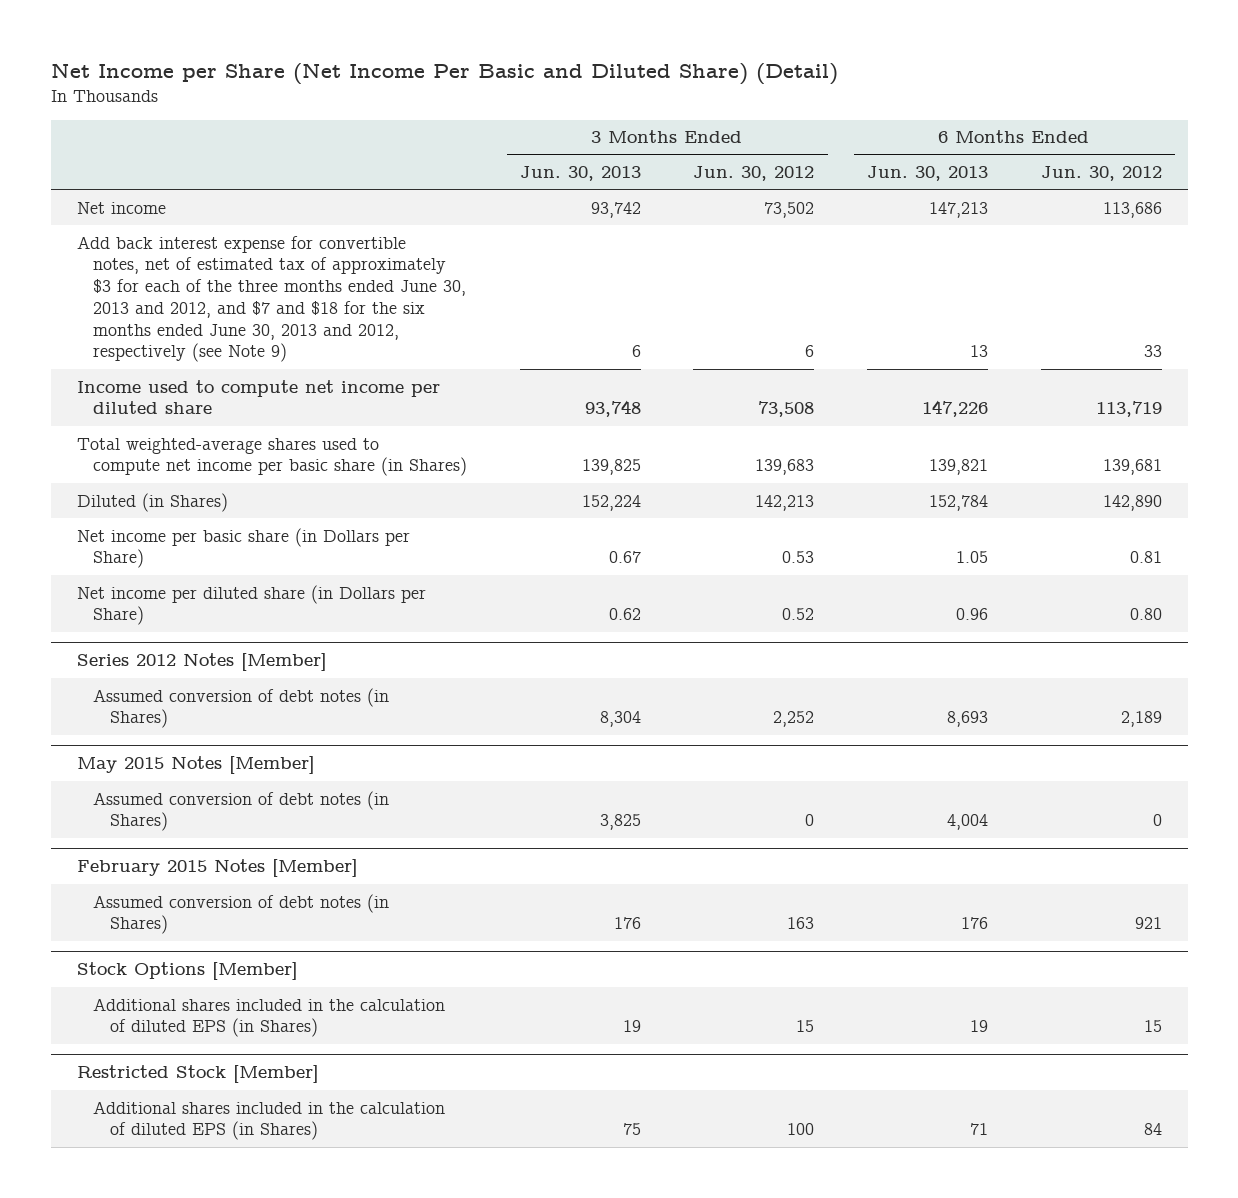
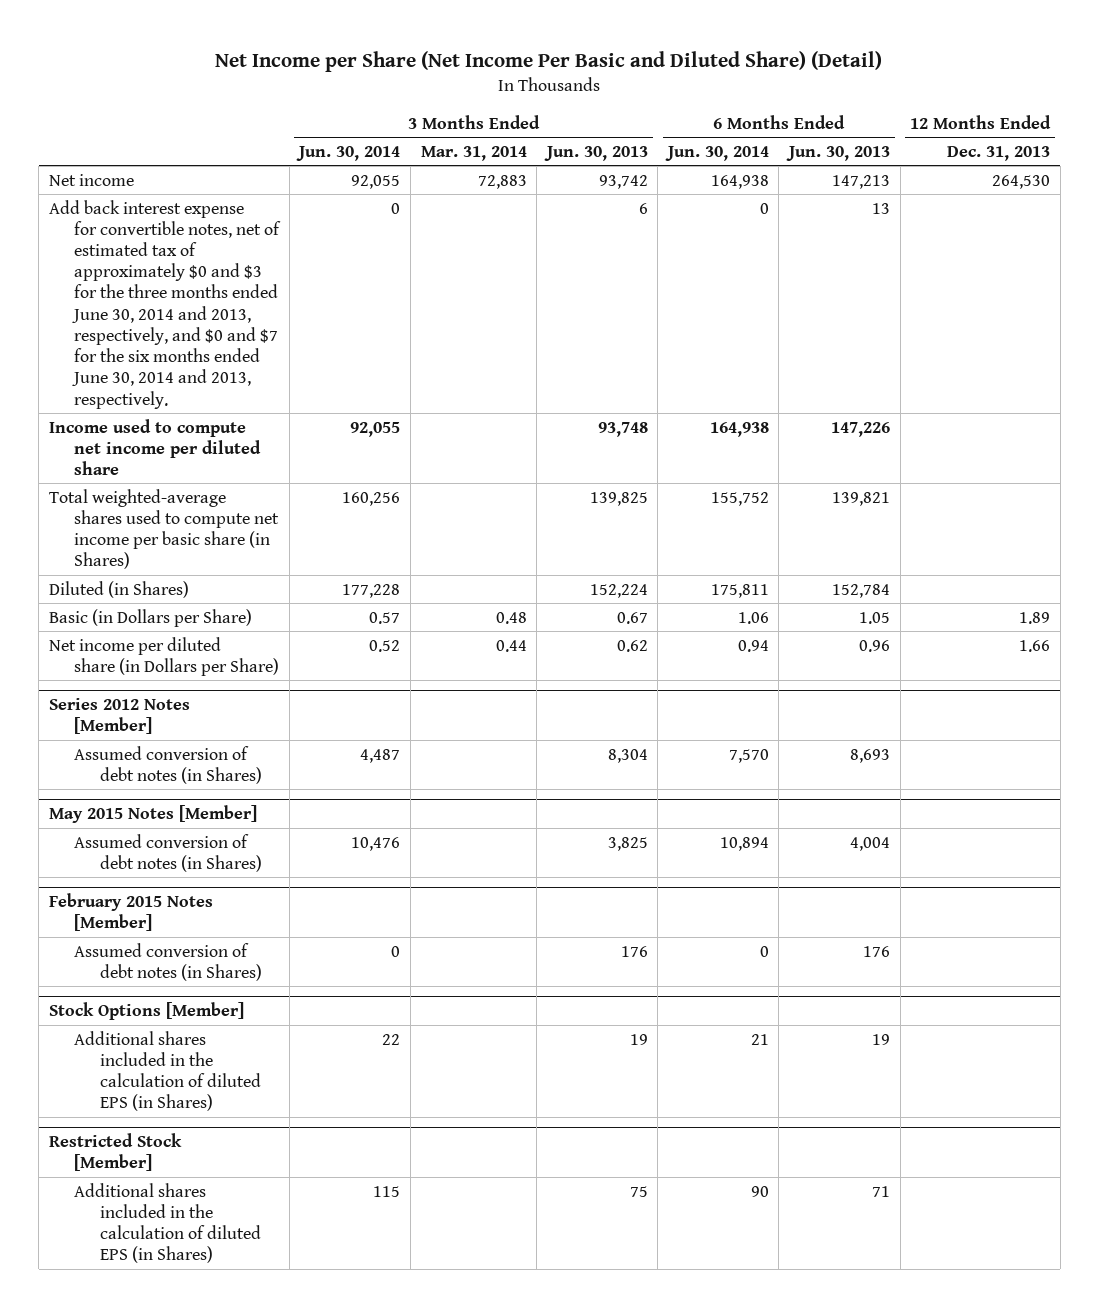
- | 3 Months Ended Jun. 30, 2013 | 3 Months Ended Jun. 30, 2012 | 6 Months Ended Jun. 30, 2013 | 6 Months Ended Jun. 30, 2012
+ | 3 Months Ended Jun. 30, 2014 | 3 Months Ended Mar. 31, 2014 | 3 Months Ended Jun. 30, 2013 | 6 Months Ended Jun. 30, 2014 | 6 Months Ended Jun. 30, 2013 | 12 Months Ended Dec. 31, 2013
- Add back interest expense for convertible notes, net of estimated tax of approximately $3 for each of the three months ended June 30, 2013 and 2012, and $7 and $18 for the six months ended June 30, 2013 and 2012, respectively (see Note 9) | 6 | 6 | 13 | 33
+ Add back interest expense for convertible notes, net of estimated tax of approximately $0 and $3 for the three months ended June 30, 2014 and 2013, respectively, and $0 and $7 for the six months ended June 30, 2014 and 2013, respectively. | 0 | | 6 | 0 | 13 |
- Net income per basic share (in Dollars per Share) | 0.67 | 0.53 | 1.05 | 0.81
+ Basic (in Dollars per Share) | 0.57 | 0.48 | 0.67 | 1.06 | 1.05 | 1.89

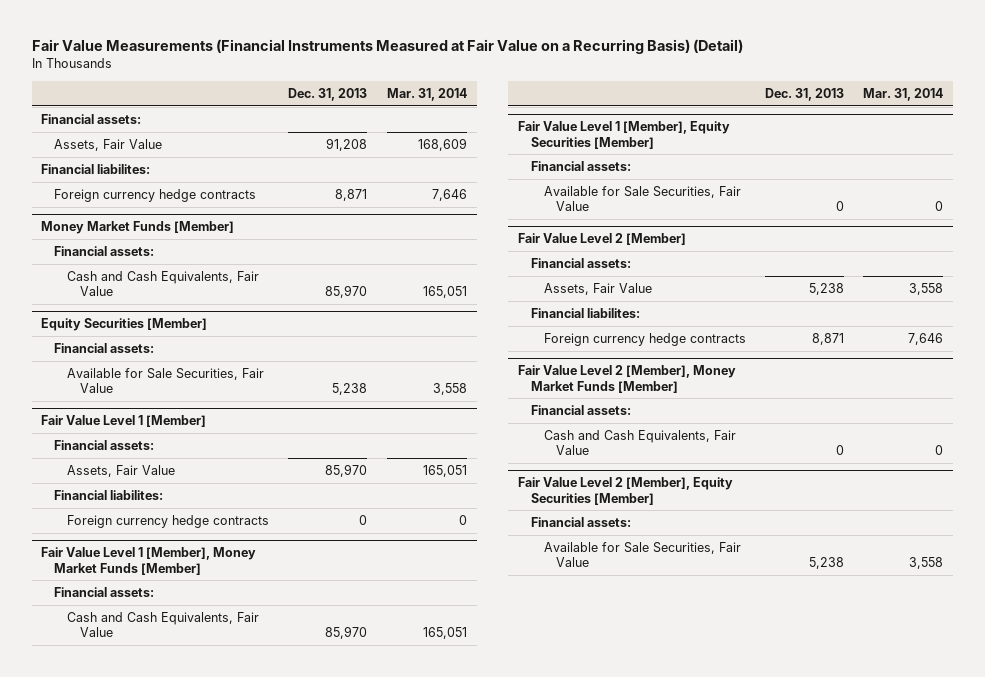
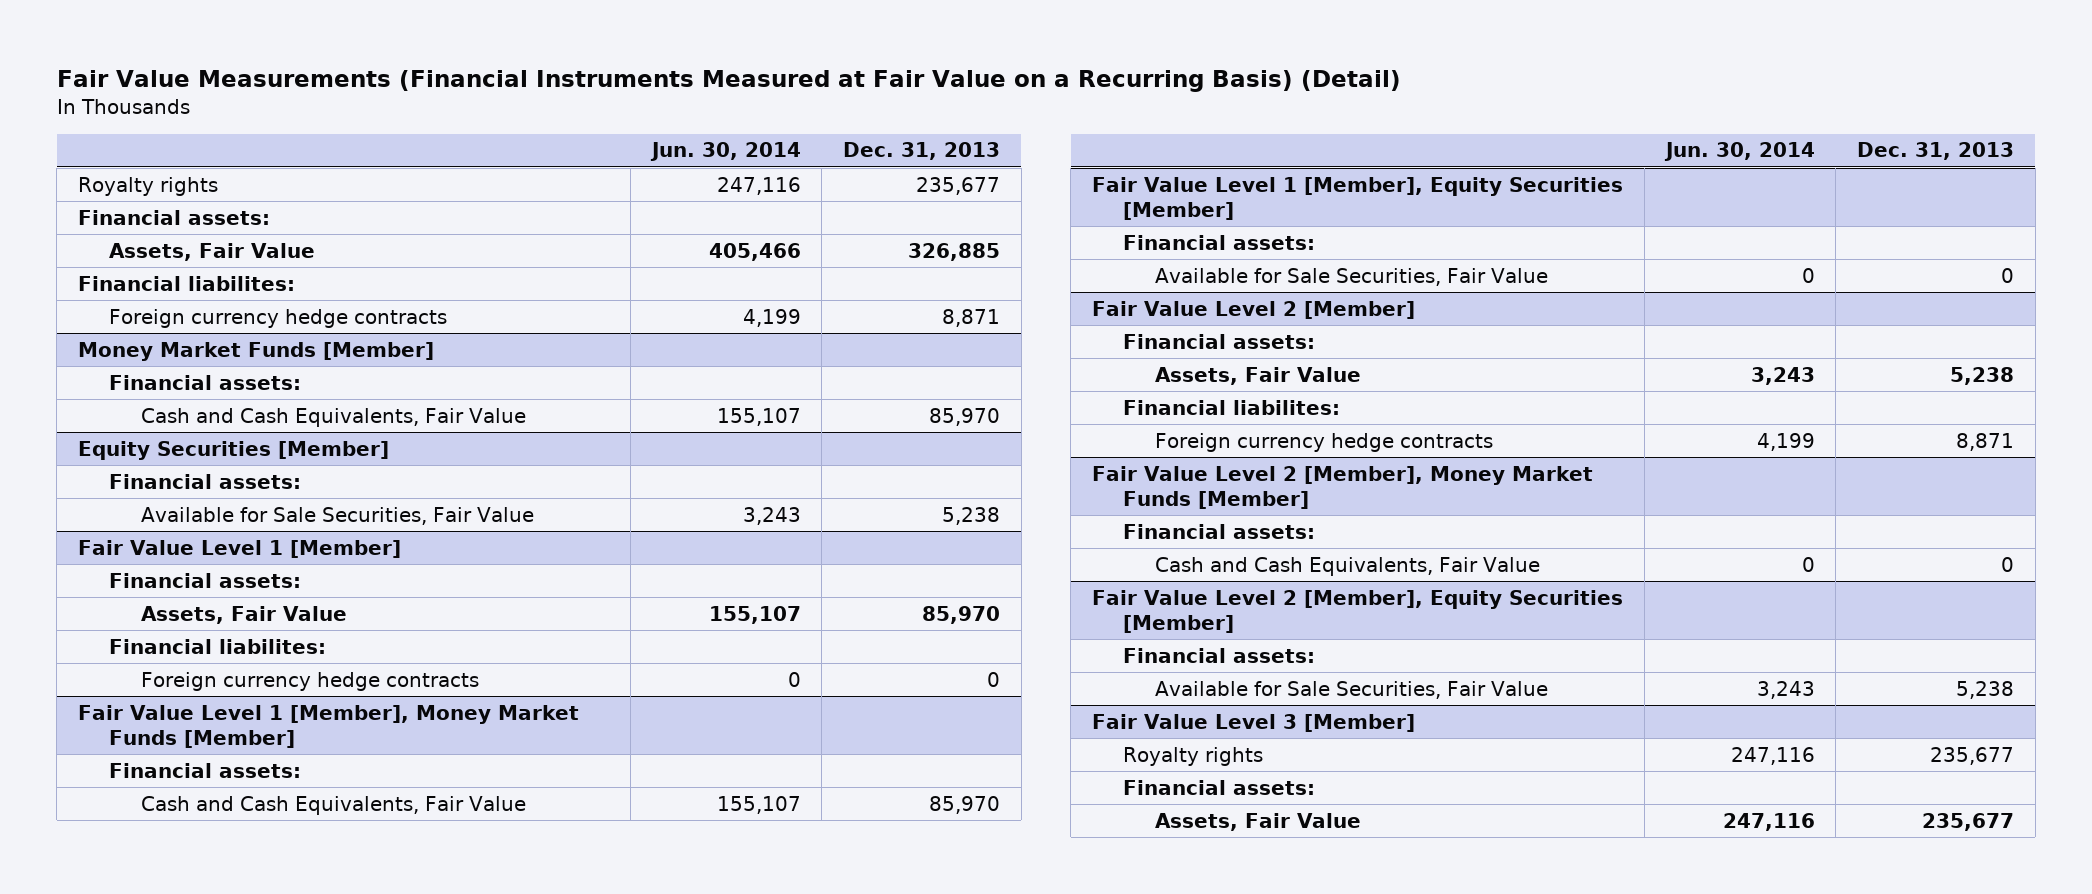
- | Dec. 31, 2013 | Mar. 31, 2014
+ | Jun. 30, 2014 | Dec. 31, 2013
+ Royalty rights | 247,116 | 235,677
- Assets, Fair Value | 91,208 | 168,609
+ Assets, Fair Value | 405,466 | 326,885
+ Fair Value Level 3 [Member]
+ Royalty rights | 247,116 | 235,677
+ Financial assets:
+ Assets, Fair Value | 247,116 | 235,677

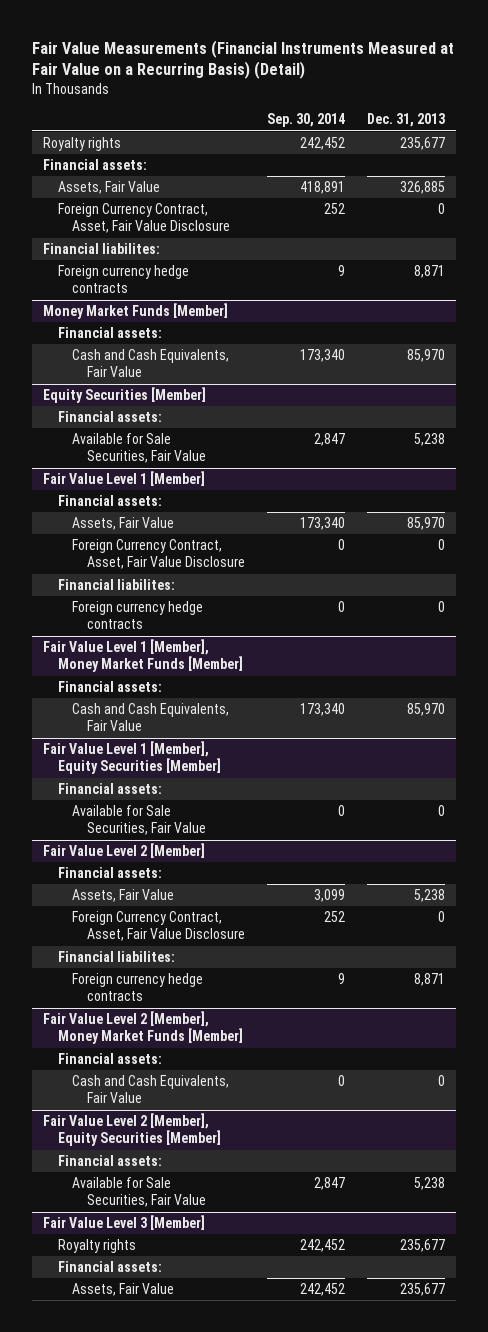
- | Jun. 30, 2014 | Dec. 31, 2013
+ | Sep. 30, 2014 | Dec. 31, 2013
+ Foreign Currency Contract, Asset, Fair Value Disclosure | 252 | 0
@ Fair Value Level 1 [Member]
+ Foreign Currency Contract, Asset, Fair Value Disclosure | 0 | 0
@ Fair Value Level 2 [Member]
+ Foreign Currency Contract, Asset, Fair Value Disclosure | 252 | 0

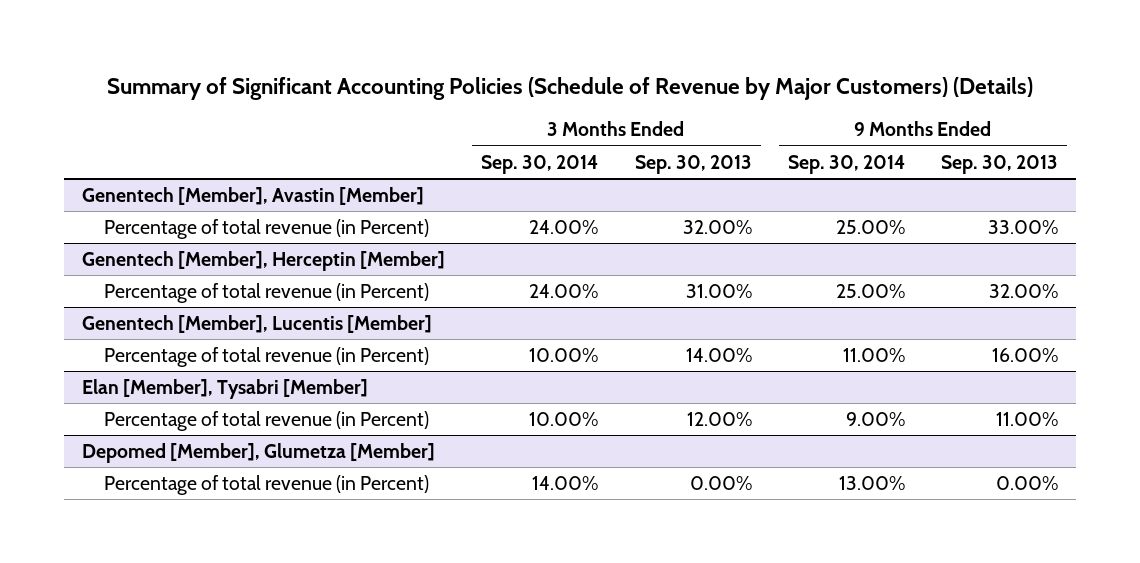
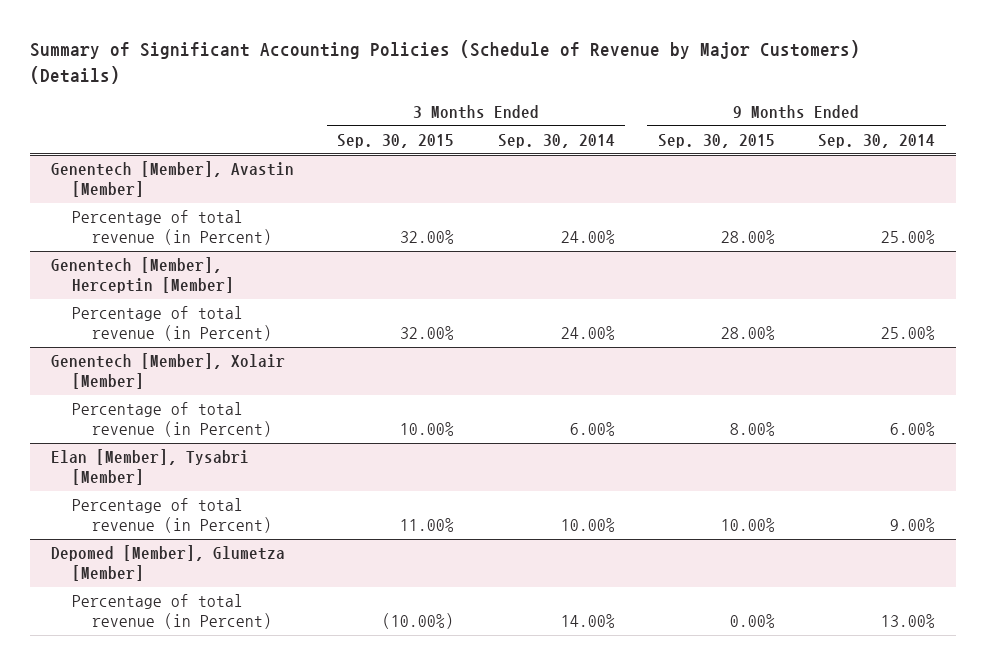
- | 3 Months Ended Sep. 30, 2014 | 3 Months Ended Sep. 30, 2013 | 9 Months Ended Sep. 30, 2014 | 9 Months Ended Sep. 30, 2013
+ | 3 Months Ended Sep. 30, 2015 | 3 Months Ended Sep. 30, 2014 | 9 Months Ended Sep. 30, 2015 | 9 Months Ended Sep. 30, 2014
- Genentech [Member], Lucentis [Member]
- Percentage of total revenue (in Percent) | 10.00% | 14.00% | 11.00% | 16.00%
+ Genentech [Member], Xolair [Member]
+ Percentage of total revenue (in Percent) | 10.00% | 6.00% | 8.00% | 6.00%

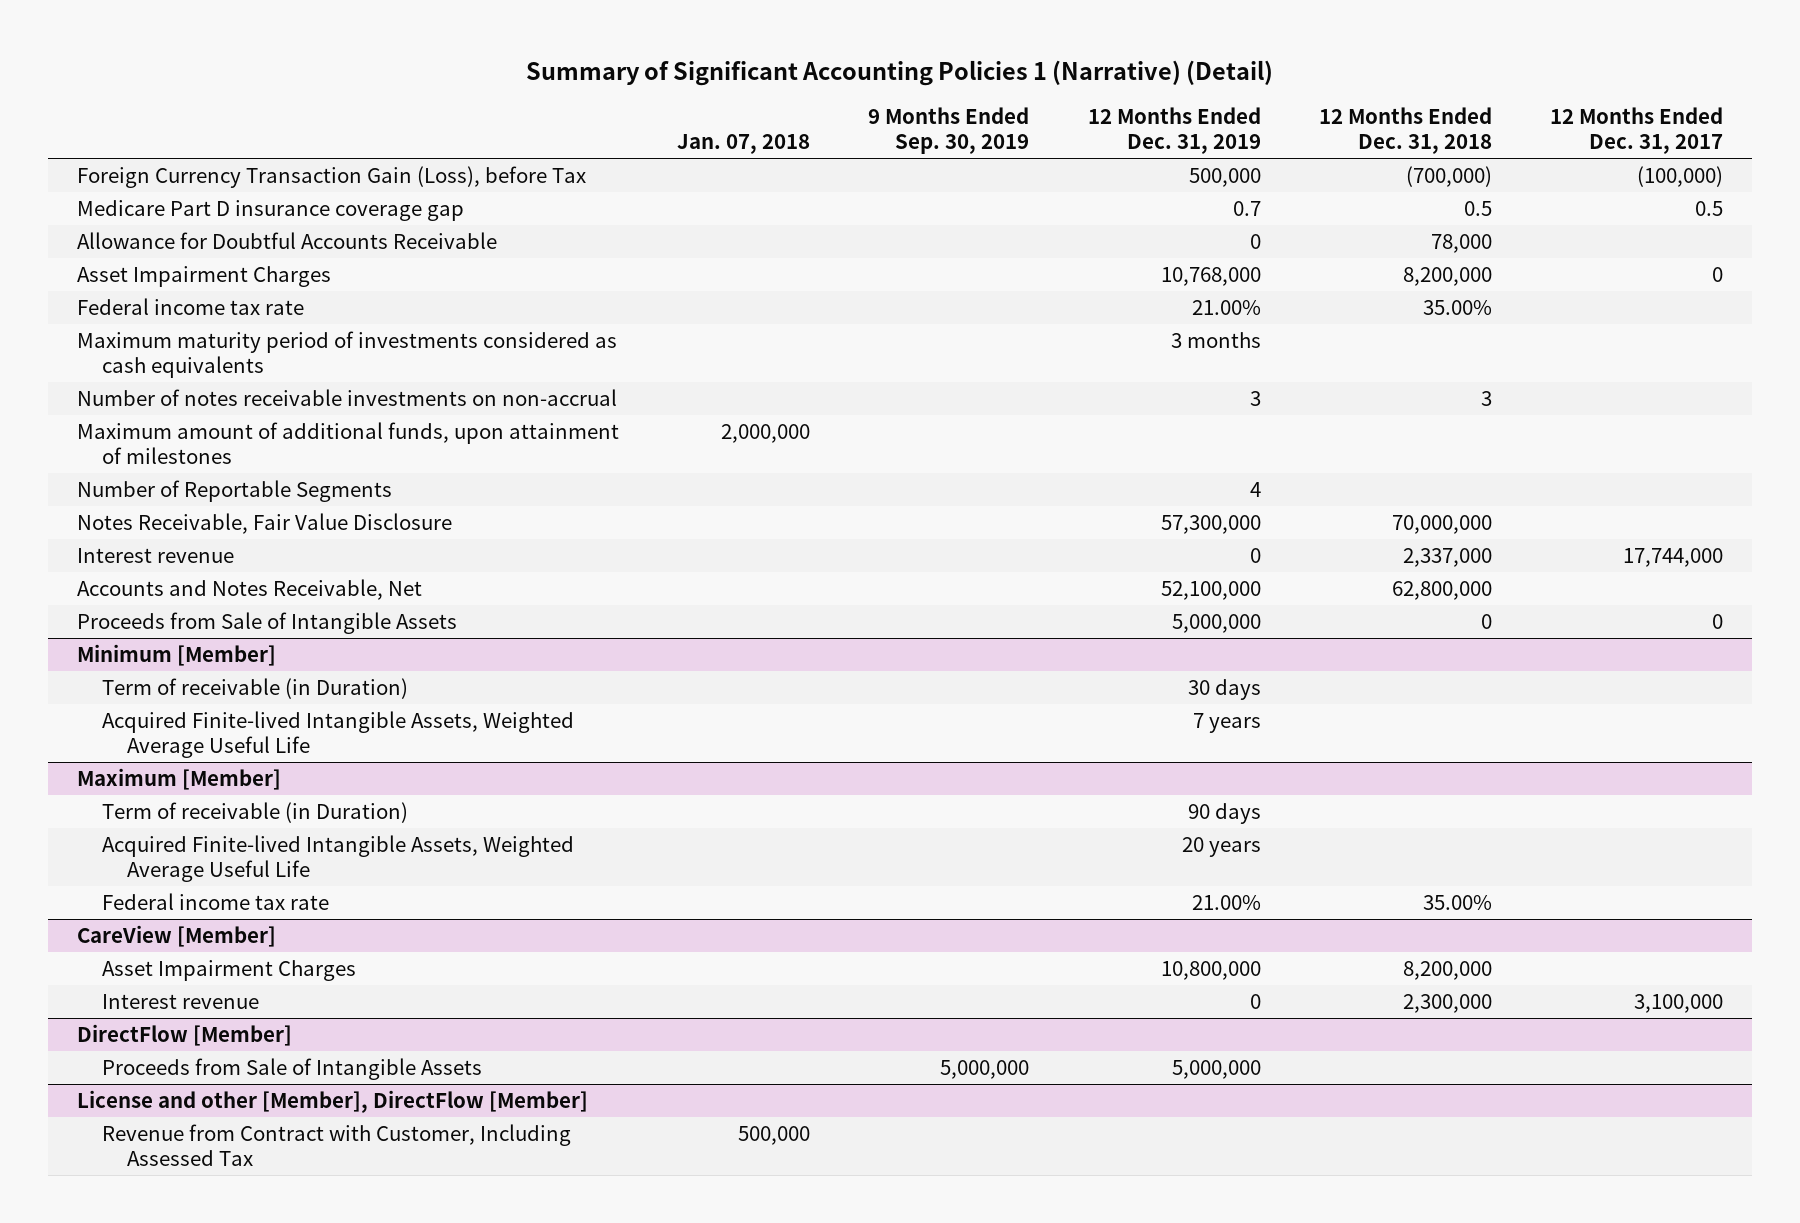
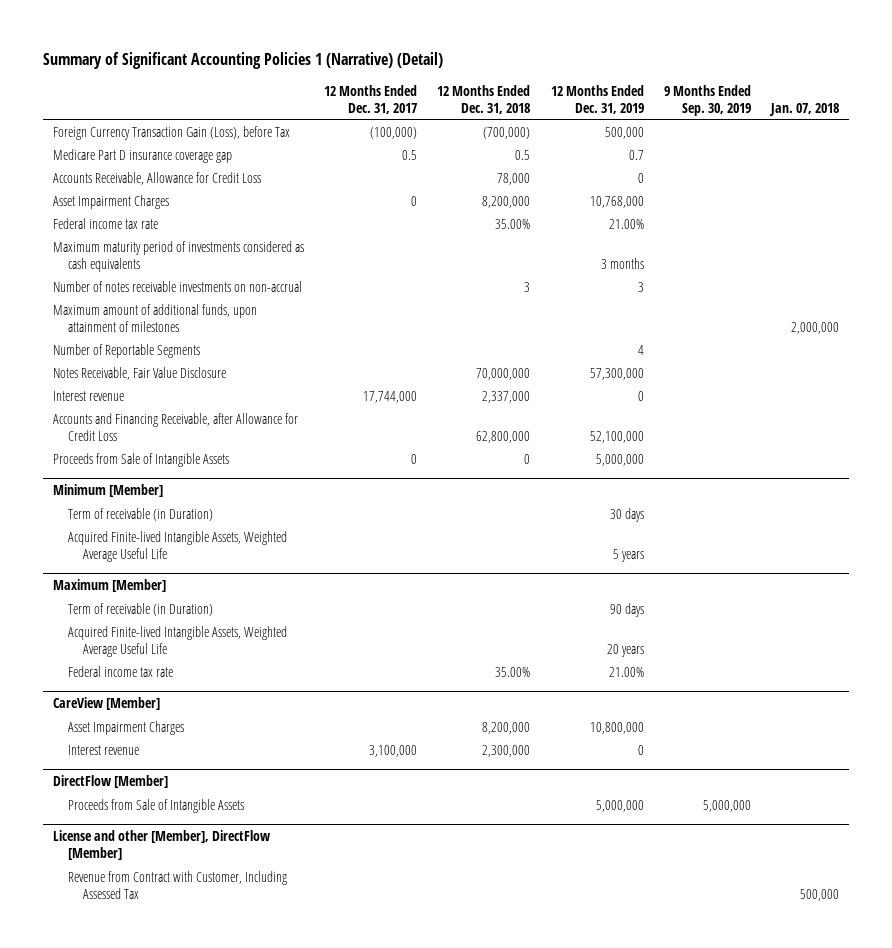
- | Jan. 07, 2018 | 9 Months Ended Sep. 30, 2019 | 12 Months Ended Dec. 31, 2019 | 12 Months Ended Dec. 31, 2018 | 12 Months Ended Dec. 31, 2017
+ | 12 Months Ended Dec. 31, 2017 | 12 Months Ended Dec. 31, 2018 | 12 Months Ended Dec. 31, 2019 | 9 Months Ended Sep. 30, 2019 | Jan. 07, 2018
- Allowance for Doubtful Accounts Receivable | | | 0 | 78,000 |
+ Accounts Receivable, Allowance for Credit Loss | | 78,000 | 0 | |
- Accounts and Notes Receivable, Net | | | 52,100,000 | 62,800,000 |
+ Accounts and Financing Receivable, after Allowance for Credit Loss | | 62,800,000 | 52,100,000 | |
@ Minimum [Member]
- Acquired Finite-lived Intangible Assets, Weighted Average Useful Life | | | 7 years | |
+ Acquired Finite-lived Intangible Assets, Weighted Average Useful Life | | | 5 years | |

